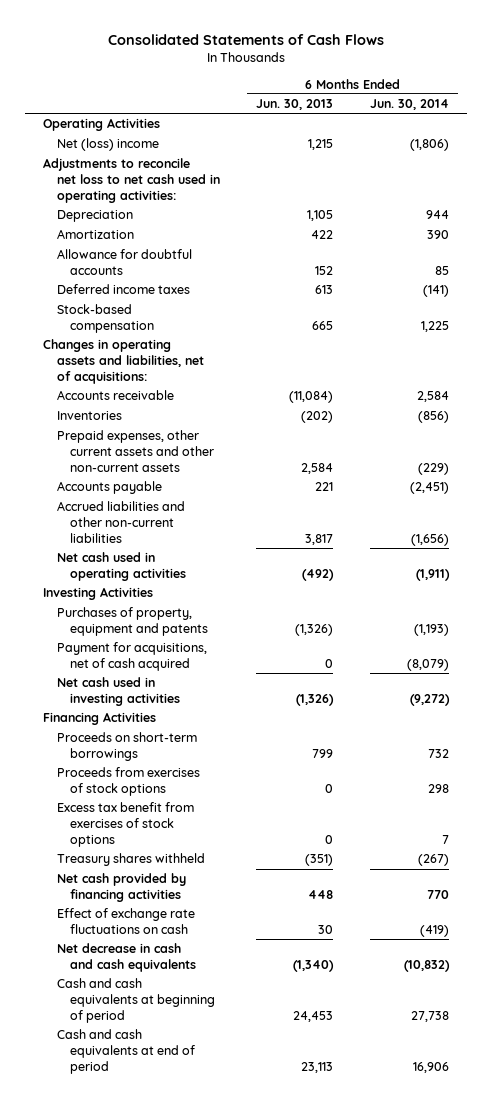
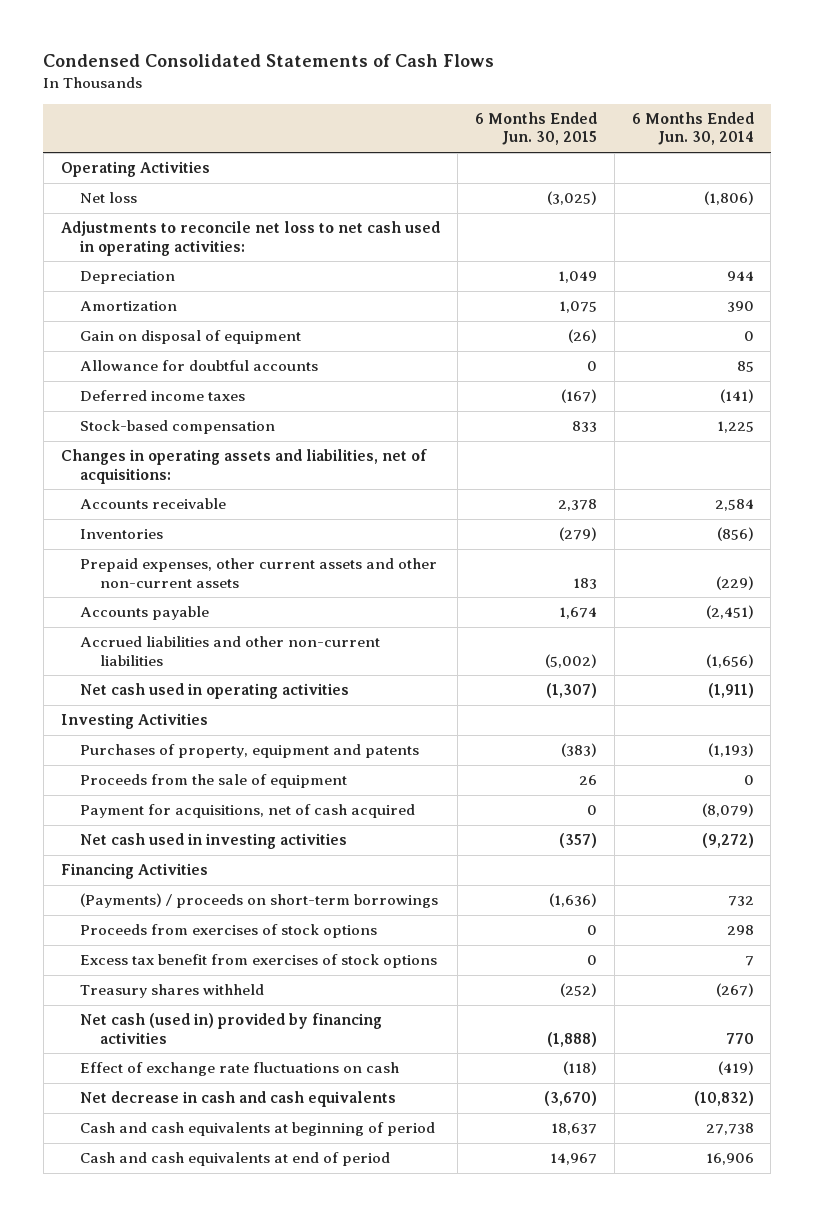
- Consolidated Statements of Cash Flows
+ Condensed Consolidated Statements of Cash Flows
- | 6 Months Ended Jun. 30, 2013 | 6 Months Ended Jun. 30, 2014
+ | 6 Months Ended Jun. 30, 2015 | 6 Months Ended Jun. 30, 2014
- Net (loss) income | 1,215 | (1,806)
+ Net loss | (3,025) | (1,806)
+ Gain on disposal of equipment | (26) | 0
+ Proceeds from the sale of equipment | 26 | 0
- Proceeds on short-term borrowings | 799 | 732
+ (Payments) / proceeds on short-term borrowings | (1,636) | 732
- Net cash provided by financing activities | 448 | 770
+ Net cash (used in) provided by financing activities | (1,888) | 770

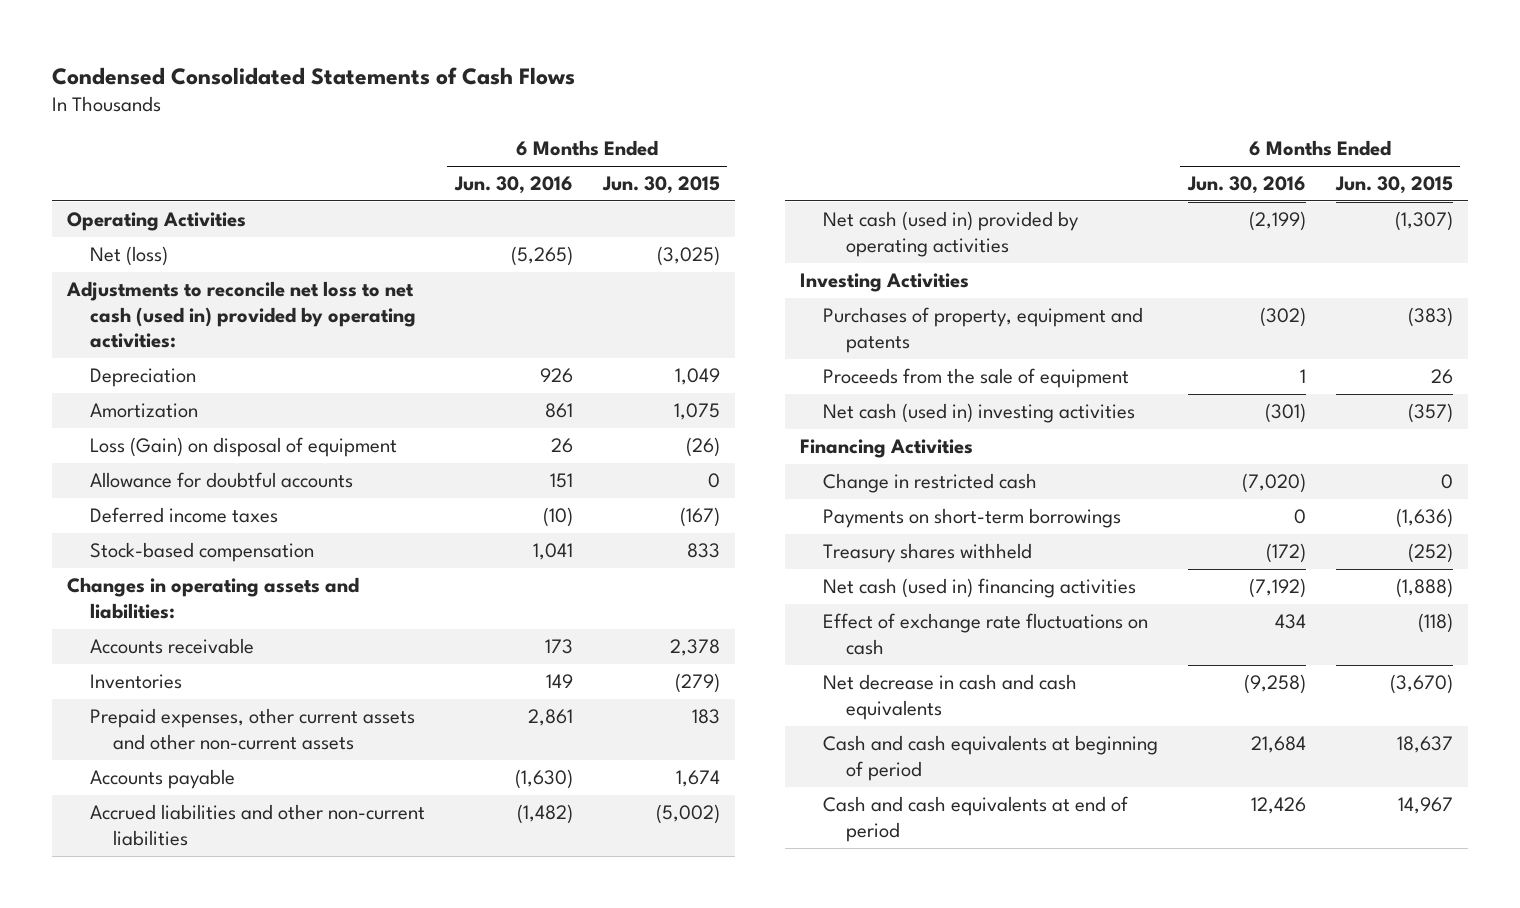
- | 6 Months Ended Jun. 30, 2015 | 6 Months Ended Jun. 30, 2014
+ | 6 Months Ended Jun. 30, 2016 | 6 Months Ended Jun. 30, 2015
- Net loss | (3,025) | (1,806)
- Adjustments to reconcile net loss to net cash used in operating activities:
+ Net (loss) | (5,265) | (3,025)
+ Adjustments to reconcile net loss to net cash (used in) provided by operating activities:
- Gain on disposal of equipment | (26) | 0
+ Loss (Gain) on disposal of equipment | 26 | (26)
- Changes in operating assets and liabilities, net of acquisitions:
+ Changes in operating assets and liabilities:
- Net cash used in operating activities | (1,307) | (1,911)
+ Net cash (used in) provided by operating activities | (2,199) | (1,307)
- Payment for acquisitions, net of cash acquired | 0 | (8,079)
- Net cash used in investing activities | (357) | (9,272)
+ Net cash (used in) investing activities | (301) | (357)
- (Payments) / proceeds on short-term borrowings | (1,636) | 732
- Proceeds from exercises of stock options | 0 | 298
- Excess tax benefit from exercises of stock options | 0 | 7
+ Change in restricted cash | (7,020) | 0
+ Payments on short-term borrowings | 0 | (1,636)
- Net cash (used in) provided by financing activities | (1,888) | 770
+ Net cash (used in) financing activities | (7,192) | (1,888)

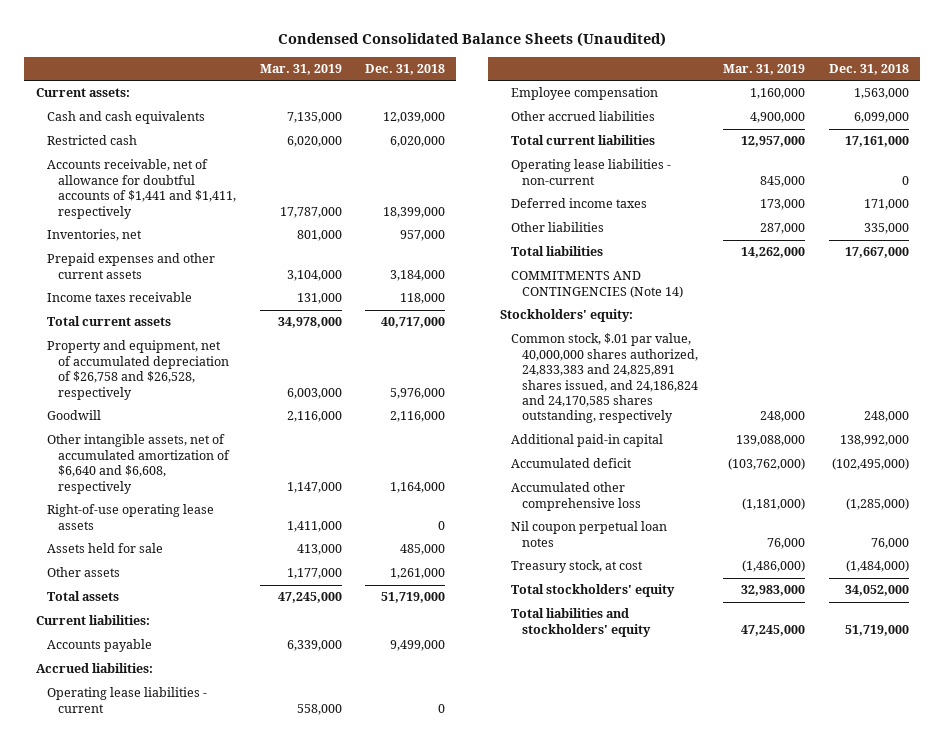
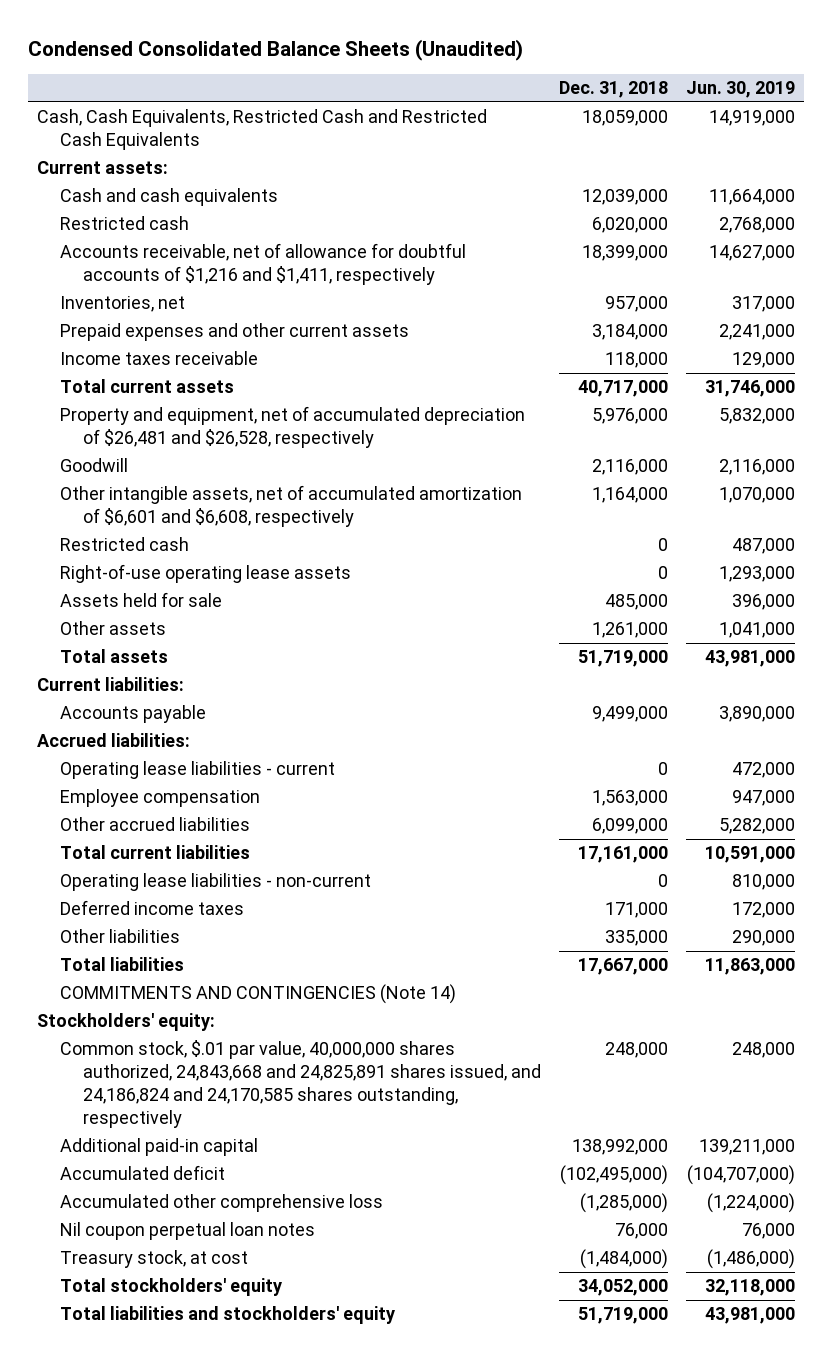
- | Mar. 31, 2019 | Dec. 31, 2018
+ | Dec. 31, 2018 | Jun. 30, 2019
+ Cash, Cash Equivalents, Restricted Cash and Restricted Cash Equivalents | 18,059,000 | 14,919,000
- Accounts receivable, net of allowance for doubtful accounts of $1,441 and $1,411, respectively | 17,787,000 | 18,399,000
+ Accounts receivable, net of allowance for doubtful accounts of $1,216 and $1,411, respectively | 18,399,000 | 14,627,000
- Property and equipment, net of accumulated depreciation of $26,758 and $26,528, respectively | 6,003,000 | 5,976,000
+ Property and equipment, net of accumulated depreciation of $26,481 and $26,528, respectively | 5,976,000 | 5,832,000
- Other intangible assets, net of accumulated amortization of $6,640 and $6,608, respectively | 1,147,000 | 1,164,000
+ Other intangible assets, net of accumulated amortization of $6,601 and $6,608, respectively | 1,164,000 | 1,070,000
+ Restricted cash | 0 | 487,000
- Common stock, $.01 par value, 40,000,000 shares authorized, 24,833,383 and 24,825,891 shares issued, and 24,186,824 and 24,170,585 shares outstanding, respectively | 248,000 | 248,000
+ Common stock, $.01 par value, 40,000,000 shares authorized, 24,843,668 and 24,825,891 shares issued, and 24,186,824 and 24,170,585 shares outstanding, respectively | 248,000 | 248,000

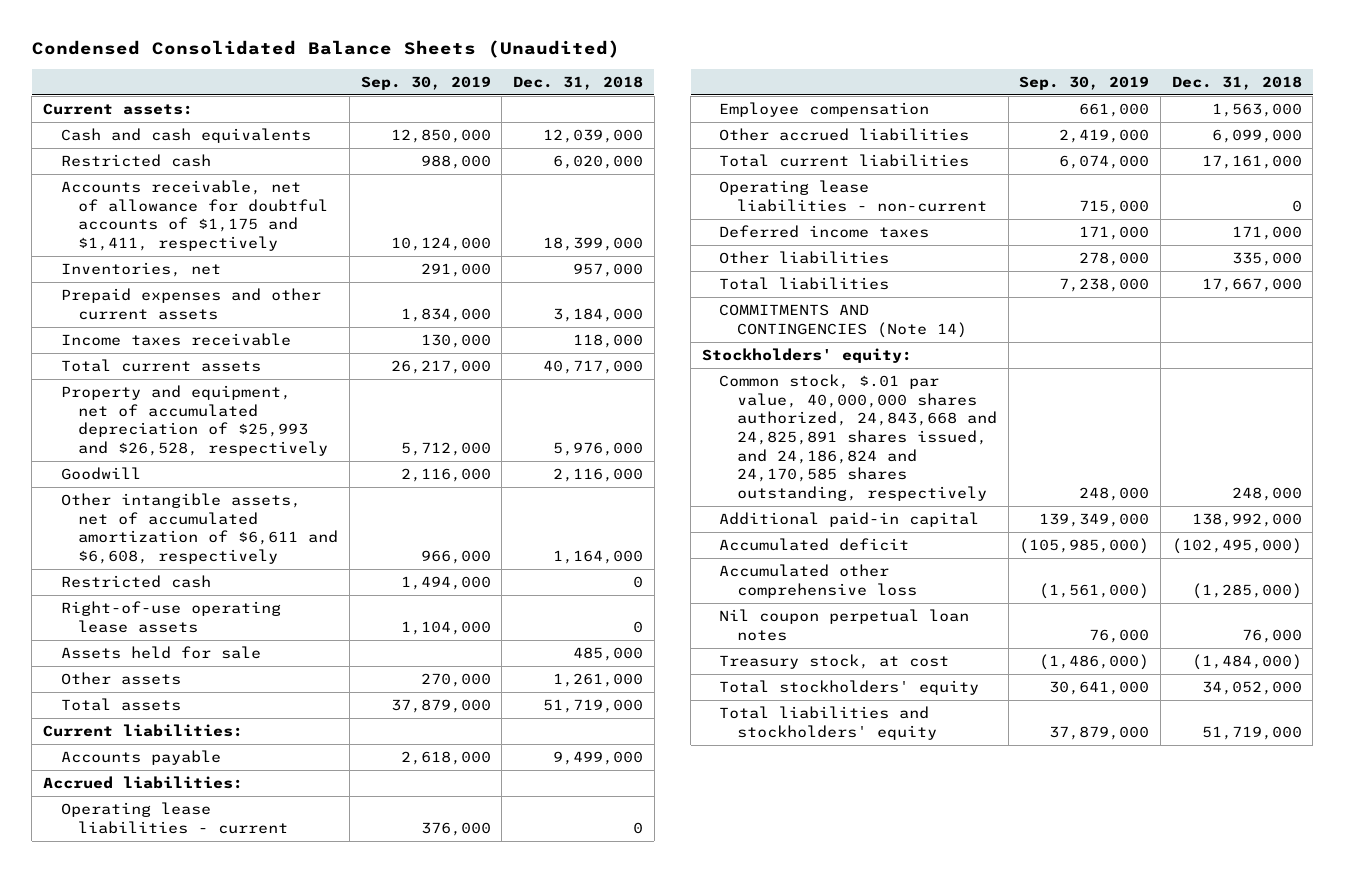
- | Dec. 31, 2018 | Jun. 30, 2019
+ | Sep. 30, 2019 | Dec. 31, 2018
- Cash, Cash Equivalents, Restricted Cash and Restricted Cash Equivalents | 18,059,000 | 14,919,000
- Accounts receivable, net of allowance for doubtful accounts of $1,216 and $1,411, respectively | 18,399,000 | 14,627,000
+ Accounts receivable, net of allowance for doubtful accounts of $1,175 and $1,411, respectively | 10,124,000 | 18,399,000
- Property and equipment, net of accumulated depreciation of $26,481 and $26,528, respectively | 5,976,000 | 5,832,000
+ Property and equipment, net of accumulated depreciation of $25,993 and $26,528, respectively | 5,712,000 | 5,976,000
- Other intangible assets, net of accumulated amortization of $6,601 and $6,608, respectively | 1,164,000 | 1,070,000
+ Other intangible assets, net of accumulated amortization of $6,611 and $6,608, respectively | 966,000 | 1,164,000

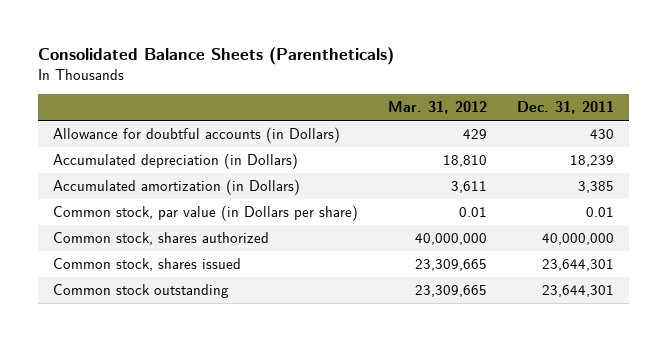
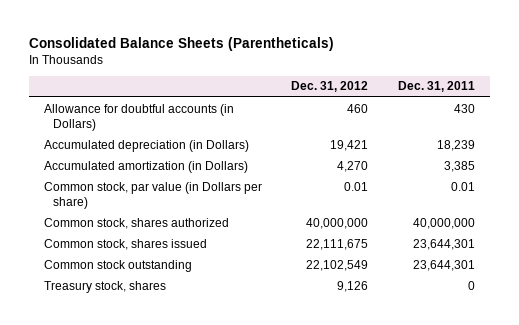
- | Mar. 31, 2012 | Dec. 31, 2011
+ | Dec. 31, 2012 | Dec. 31, 2011
+ Treasury stock, shares | 9,126 | 0

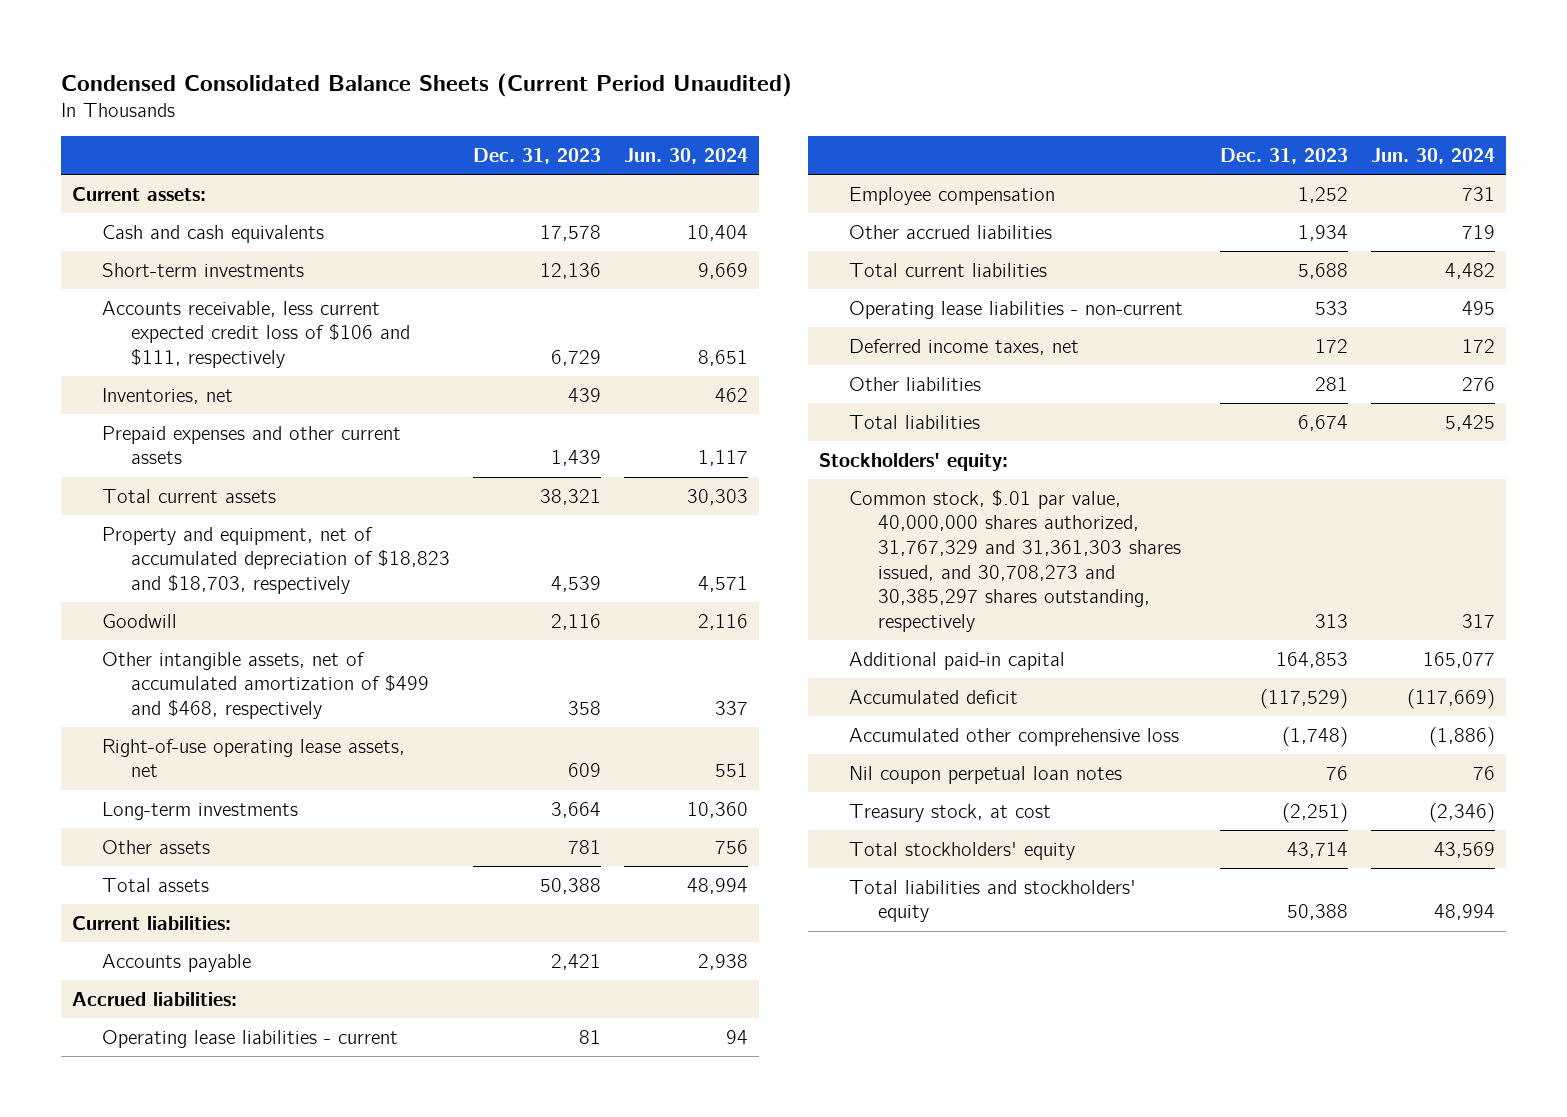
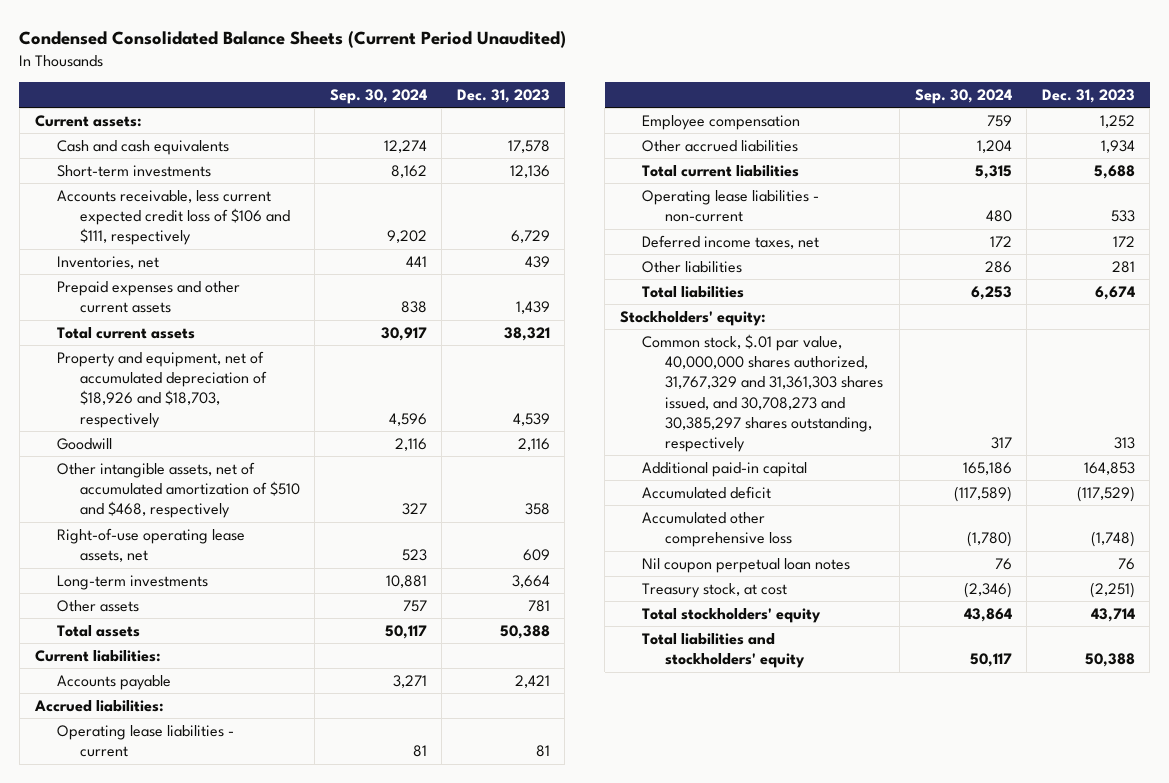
- | Dec. 31, 2023 | Jun. 30, 2024
+ | Sep. 30, 2024 | Dec. 31, 2023
- Property and equipment, net of accumulated depreciation of $18,823 and $18,703, respectively | 4,539 | 4,571
+ Property and equipment, net of accumulated depreciation of $18,926 and $18,703, respectively | 4,596 | 4,539
- Other intangible assets, net of accumulated amortization of $499 and $468, respectively | 358 | 337
+ Other intangible assets, net of accumulated amortization of $510 and $468, respectively | 327 | 358

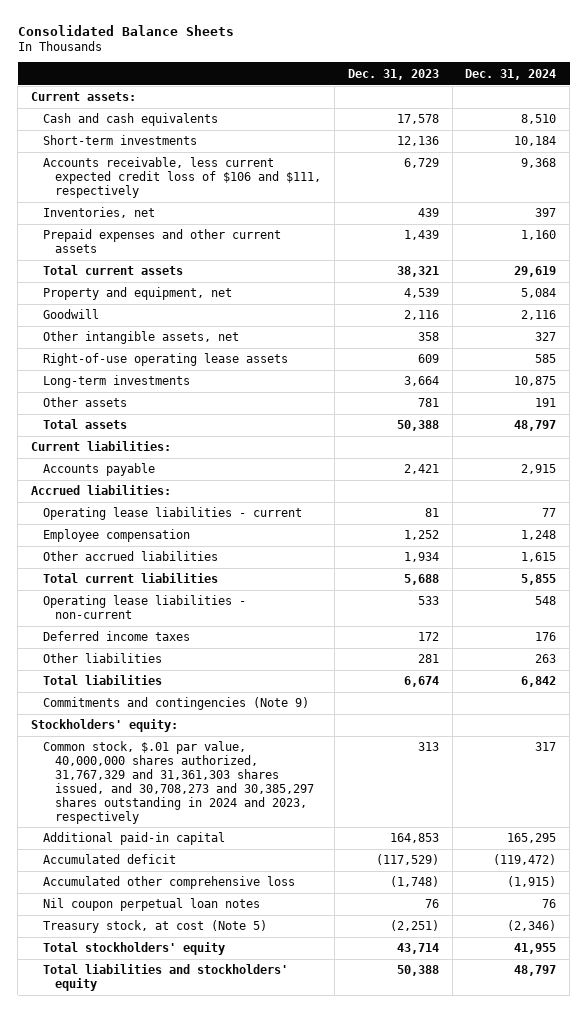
- Condensed Consolidated Balance Sheets (Current Period Unaudited)
+ Consolidated Balance Sheets
- | Sep. 30, 2024 | Dec. 31, 2023
+ | Dec. 31, 2023 | Dec. 31, 2024
- Property and equipment, net of accumulated depreciation of $18,926 and $18,703, respectively | 4,596 | 4,539
+ Property and equipment, net | 4,539 | 5,084
- Other intangible assets, net of accumulated amortization of $510 and $468, respectively | 327 | 358
- Right-of-use operating lease assets, net | 523 | 609
+ Other intangible assets, net | 358 | 327
+ Right-of-use operating lease assets | 609 | 585
- Deferred income taxes, net | 172 | 172
+ Deferred income taxes | 172 | 176
+ Commitments and contingencies (Note 9)
- Common stock, $.01 par value, 40,000,000 shares authorized, 31,767,329 and 31,361,303 shares issued, and 30,708,273 and 30,385,297 shares outstanding, respectively | 317 | 313
+ Common stock, $.01 par value, 40,000,000 shares authorized, 31,767,329 and 31,361,303 shares issued, and 30,708,273 and 30,385,297 shares outstanding in 2024 and 2023, respectively | 313 | 317
- Treasury stock, at cost | (2,346) | (2,251)
+ Treasury stock, at cost (Note 5) | (2,251) | (2,346)

